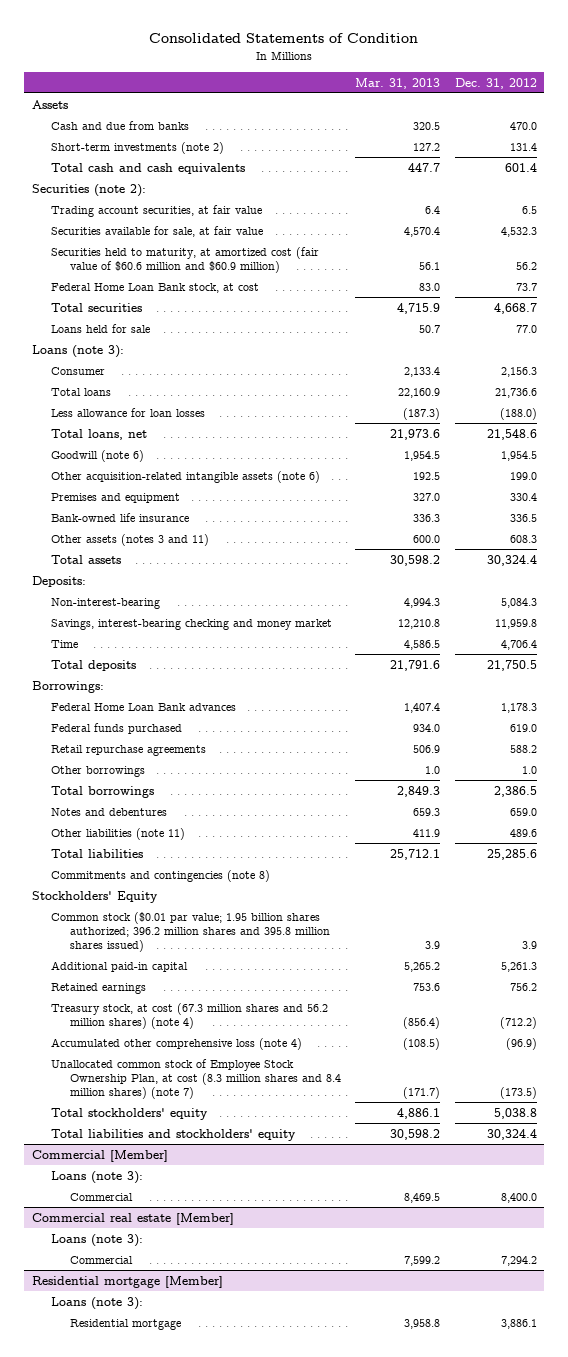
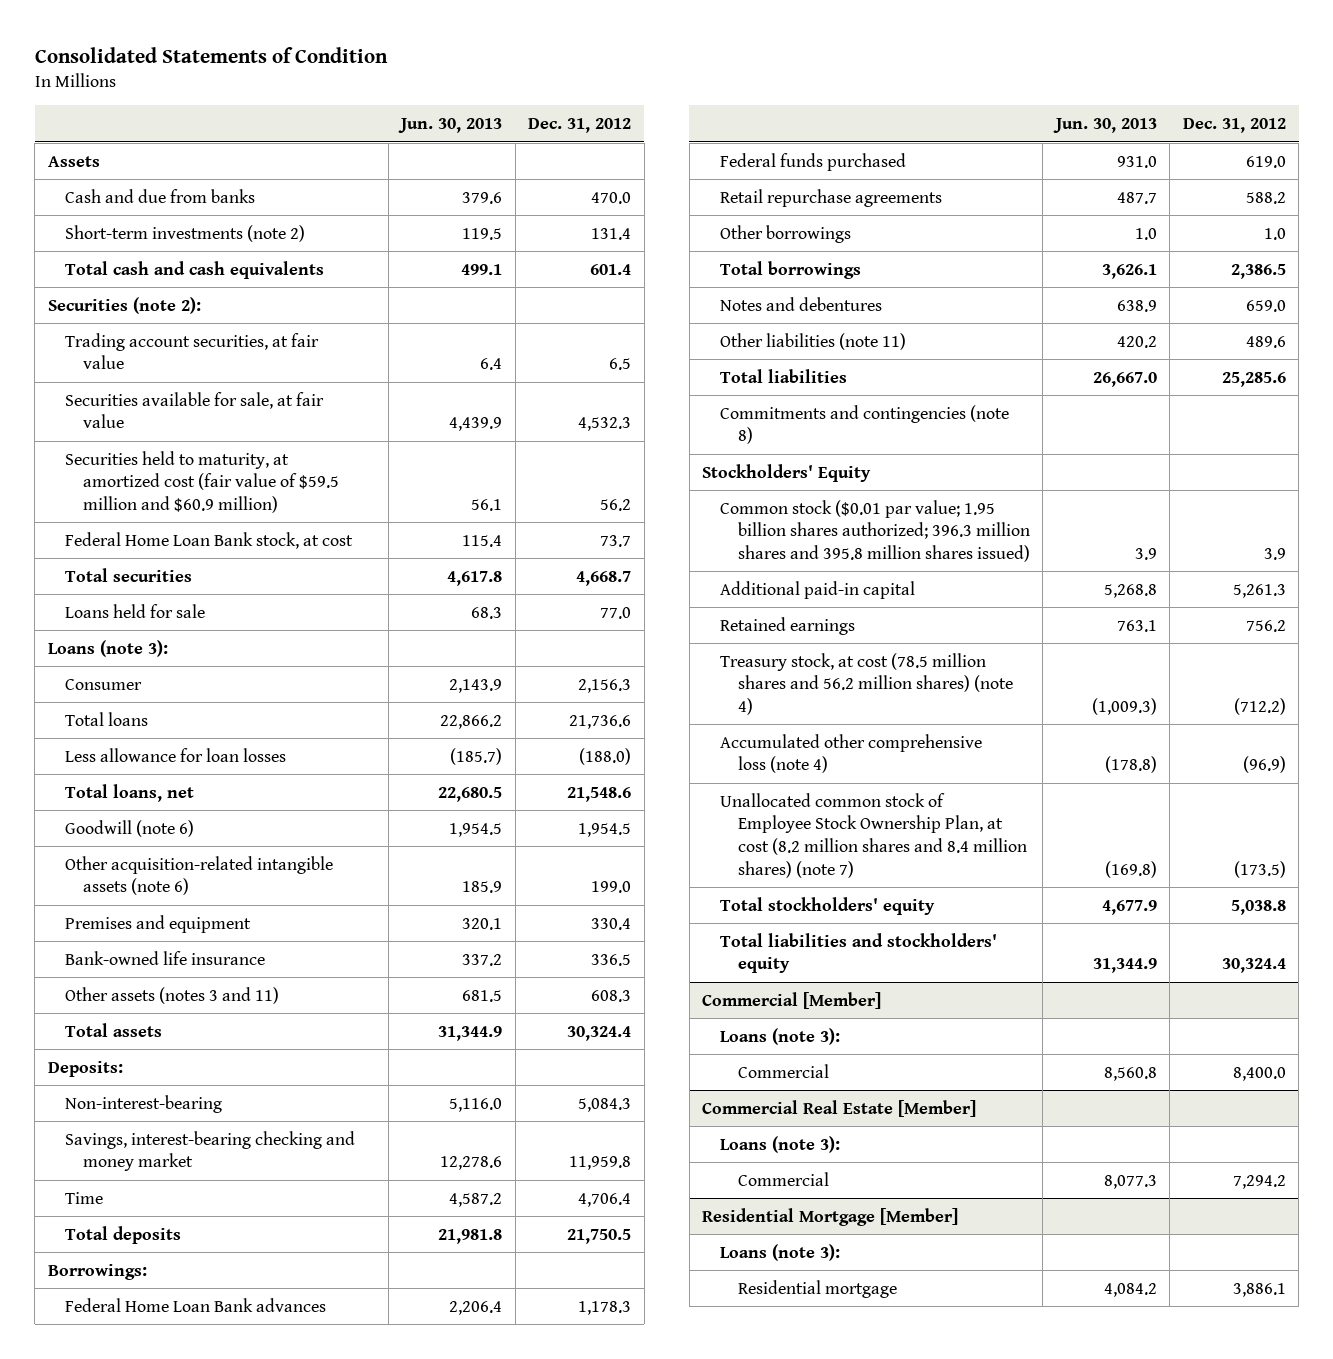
- | Mar. 31, 2013 | Dec. 31, 2012
+ | Jun. 30, 2013 | Dec. 31, 2012
- Securities held to maturity, at amortized cost (fair value of $60.6 million and $60.9 million) | 56.1 | 56.2
+ Securities held to maturity, at amortized cost (fair value of $59.5 million and $60.9 million) | 56.1 | 56.2
- Common stock ($0.01 par value; 1.95 billion shares authorized; 396.2 million shares and 395.8 million shares issued) | 3.9 | 3.9
+ Common stock ($0.01 par value; 1.95 billion shares authorized; 396.3 million shares and 395.8 million shares issued) | 3.9 | 3.9
- Treasury stock, at cost (67.3 million shares and 56.2 million shares) (note 4) | (856.4) | (712.2)
+ Treasury stock, at cost (78.5 million shares and 56.2 million shares) (note 4) | (1,009.3) | (712.2)
- Unallocated common stock of Employee Stock Ownership Plan, at cost (8.3 million shares and 8.4 million shares) (note 7) | (171.7) | (173.5)
+ Unallocated common stock of Employee Stock Ownership Plan, at cost (8.2 million shares and 8.4 million shares) (note 7) | (169.8) | (173.5)
- Commercial real estate [Member]
+ Commercial Real Estate [Member]
- Residential mortgage [Member]
+ Residential Mortgage [Member]

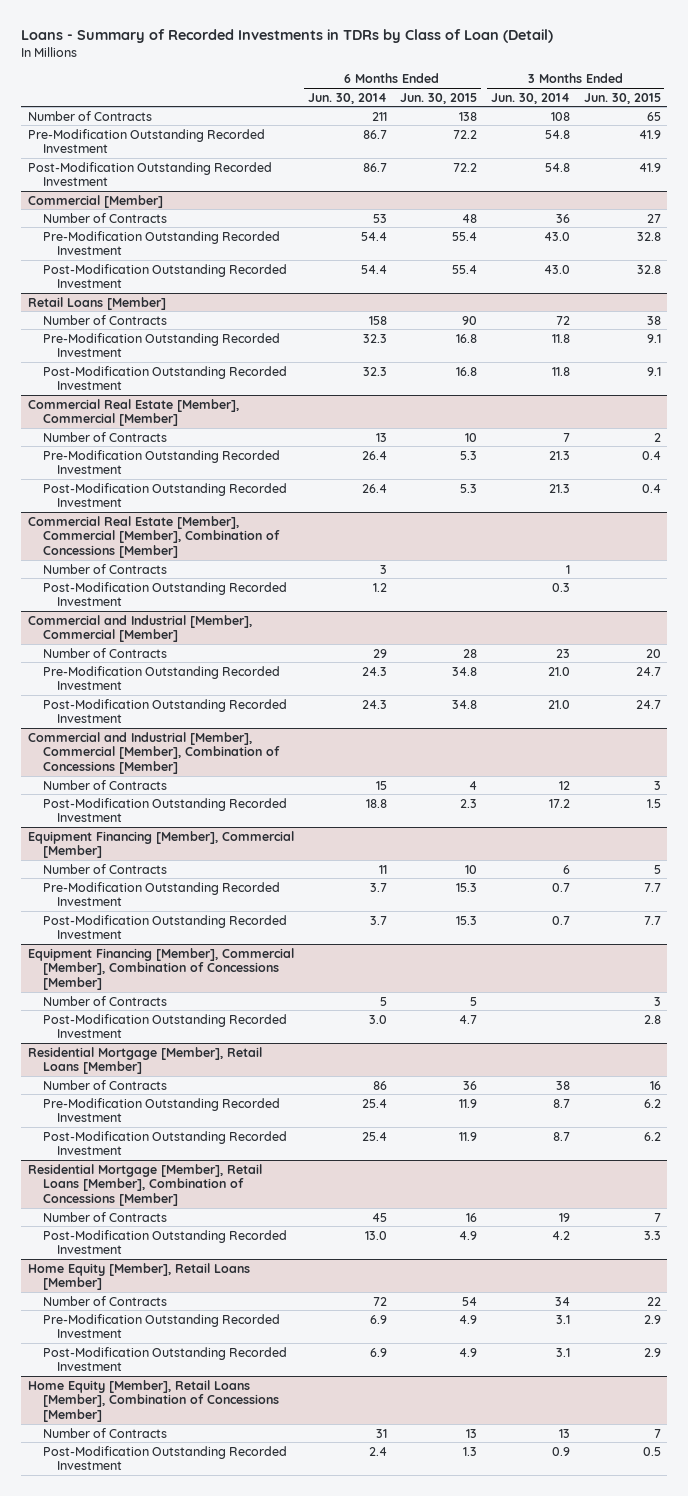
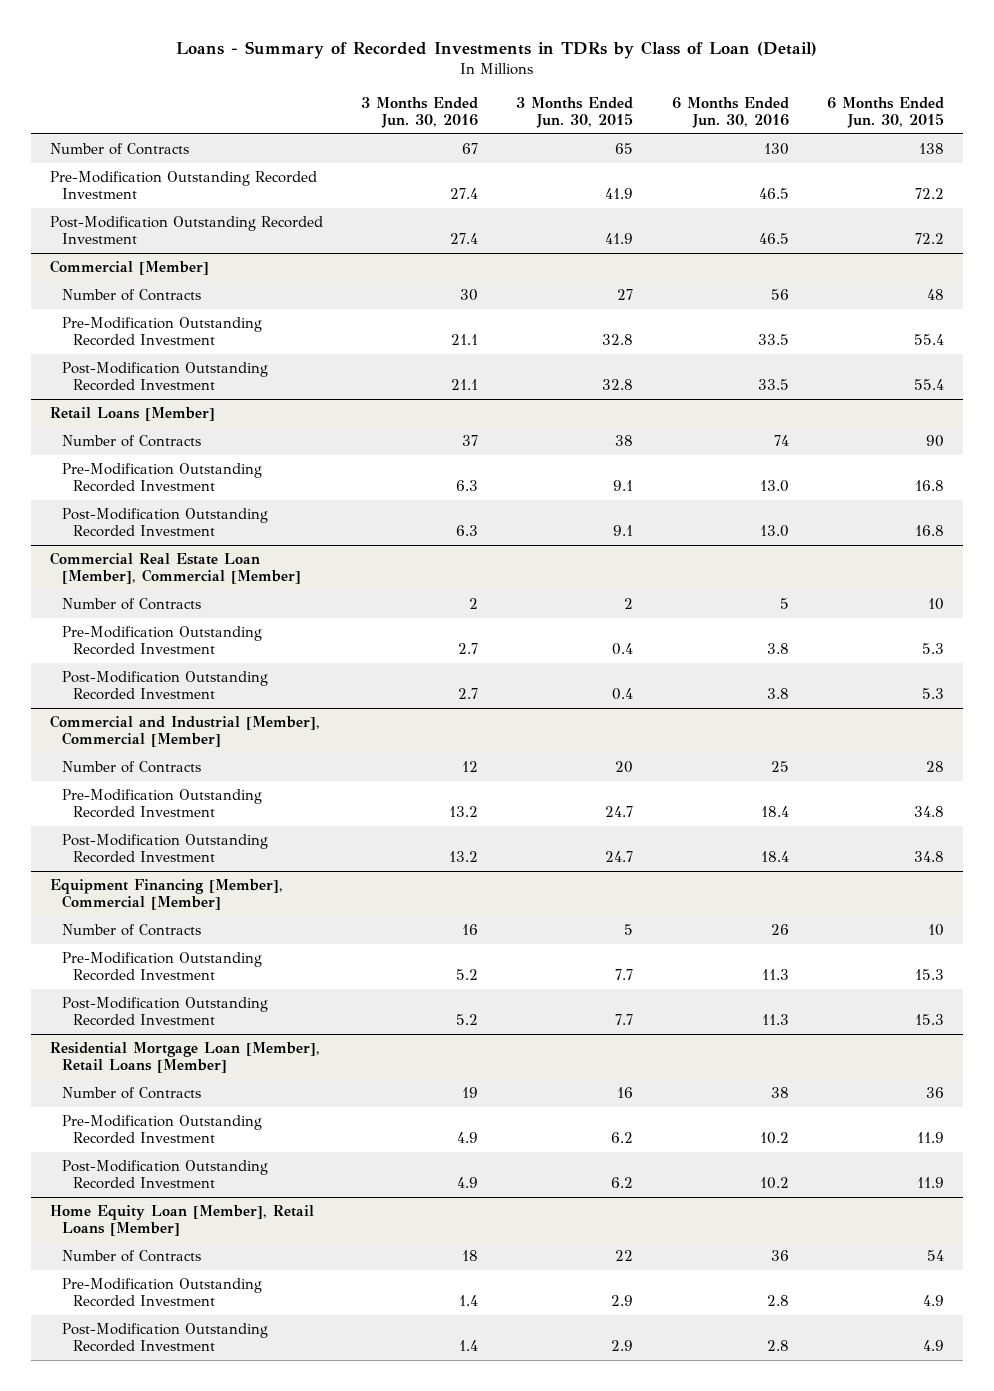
- | 6 Months Ended Jun. 30, 2014 | 6 Months Ended Jun. 30, 2015 | 3 Months Ended Jun. 30, 2014 | 3 Months Ended Jun. 30, 2015
+ | 3 Months Ended Jun. 30, 2016 | 3 Months Ended Jun. 30, 2015 | 6 Months Ended Jun. 30, 2016 | 6 Months Ended Jun. 30, 2015
- Commercial Real Estate [Member], Commercial [Member]
+ Commercial Real Estate Loan [Member], Commercial [Member]
- Commercial Real Estate [Member], Commercial [Member], Combination of Concessions [Member]
- Number of Contracts | 3 | | 1 |
- Post-Modification Outstanding Recorded Investment | 1.2 | | 0.3 |
- Commercial and Industrial [Member], Commercial [Member], Combination of Concessions [Member]
- Number of Contracts | 15 | 4 | 12 | 3
- Post-Modification Outstanding Recorded Investment | 18.8 | 2.3 | 17.2 | 1.5
- Equipment Financing [Member], Commercial [Member], Combination of Concessions [Member]
- Number of Contracts | 5 | 5 | | 3
- Post-Modification Outstanding Recorded Investment | 3.0 | 4.7 | | 2.8
- Residential Mortgage [Member], Retail Loans [Member]
+ Residential Mortgage Loan [Member], Retail Loans [Member]
- Residential Mortgage [Member], Retail Loans [Member], Combination of Concessions [Member]
- Number of Contracts | 45 | 16 | 19 | 7
- Post-Modification Outstanding Recorded Investment | 13.0 | 4.9 | 4.2 | 3.3
- Home Equity [Member], Retail Loans [Member]
+ Home Equity Loan [Member], Retail Loans [Member]
- Home Equity [Member], Retail Loans [Member], Combination of Concessions [Member]
- Number of Contracts | 31 | 13 | 13 | 7
- Post-Modification Outstanding Recorded Investment | 2.4 | 1.3 | 0.9 | 0.5

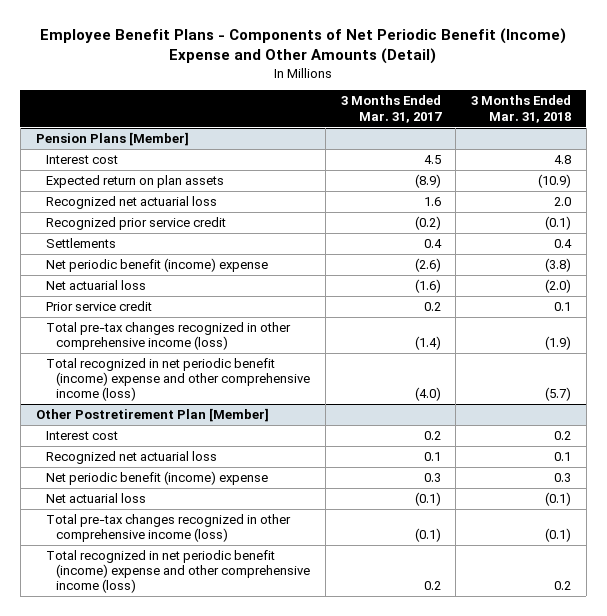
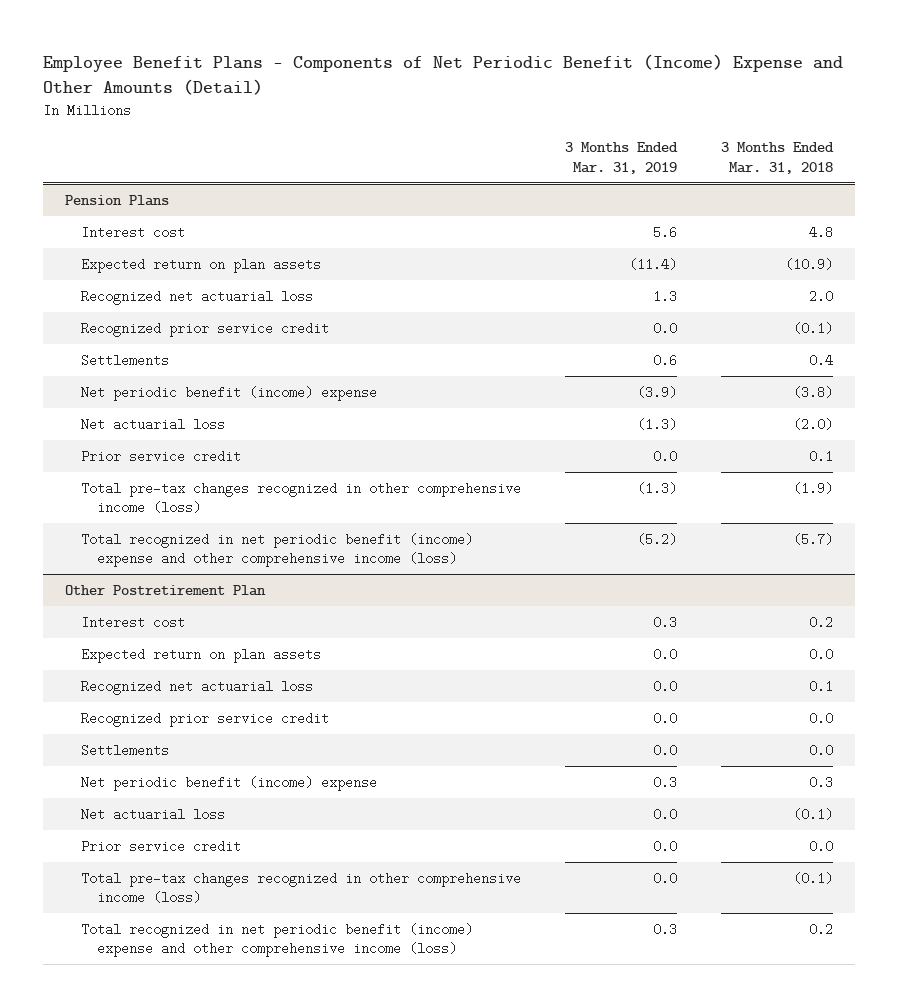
- | 3 Months Ended Mar. 31, 2017 | 3 Months Ended Mar. 31, 2018
+ | 3 Months Ended Mar. 31, 2019 | 3 Months Ended Mar. 31, 2018
- Pension Plans [Member]
+ Pension Plans
- Other Postretirement Plan [Member]
+ Other Postretirement Plan
+ Expected return on plan assets | 0.0 | 0.0
+ Recognized prior service credit | 0.0 | 0.0
+ Settlements | 0.0 | 0.0
+ Prior service credit | 0.0 | 0.0

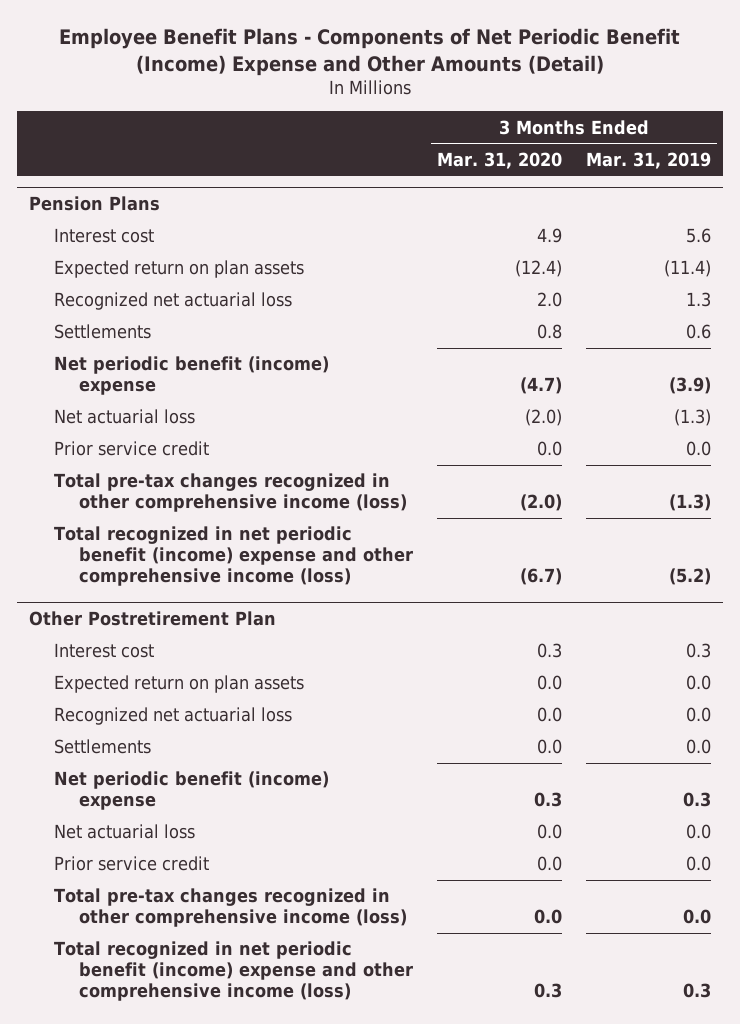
- | 3 Months Ended Mar. 31, 2019 | 3 Months Ended Mar. 31, 2018
+ | 3 Months Ended Mar. 31, 2020 | 3 Months Ended Mar. 31, 2019
@ Pension Plans
- Recognized prior service credit | 0.0 | (0.1)
@ Other Postretirement Plan
- Recognized prior service credit | 0.0 | 0.0

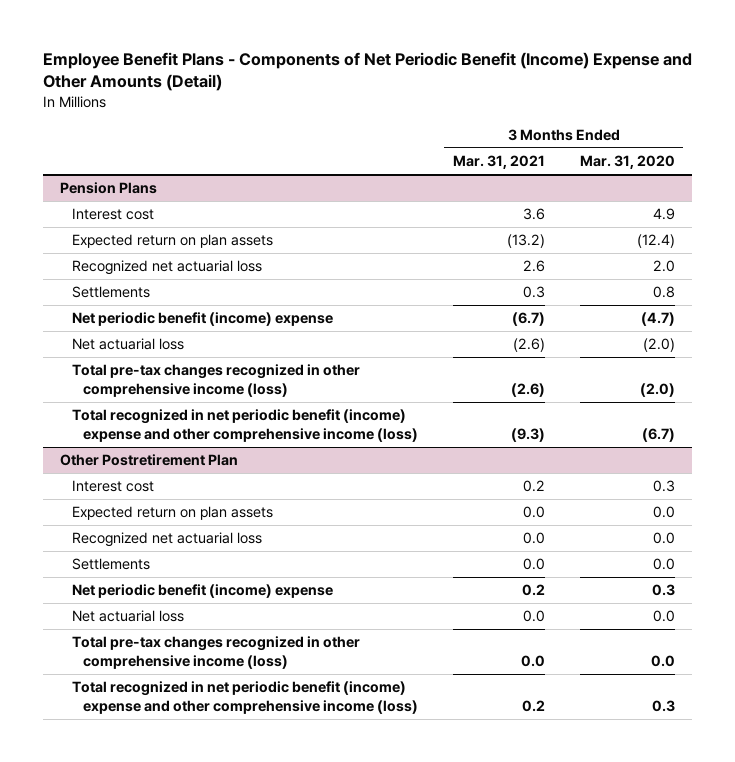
- | 3 Months Ended Mar. 31, 2020 | 3 Months Ended Mar. 31, 2019
+ | 3 Months Ended Mar. 31, 2021 | 3 Months Ended Mar. 31, 2020
@ Pension Plans
- Prior service credit | 0.0 | 0.0
@ Other Postretirement Plan
- Prior service credit | 0.0 | 0.0

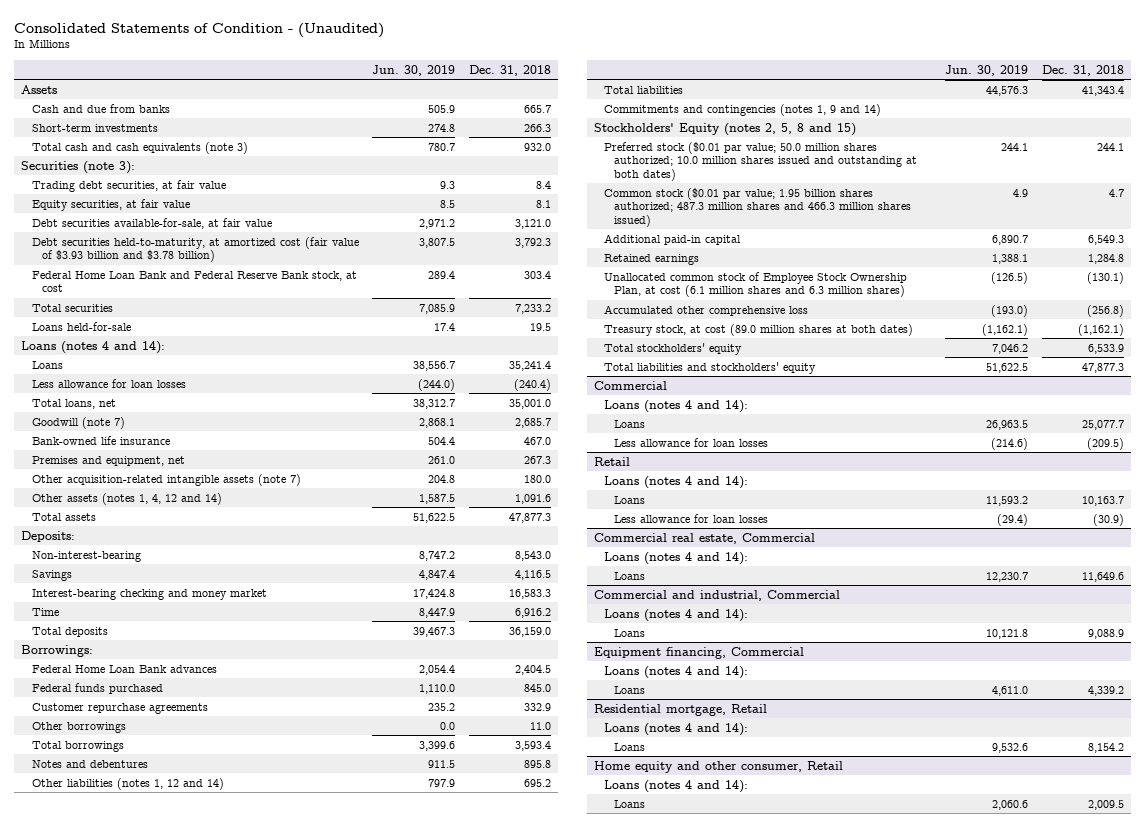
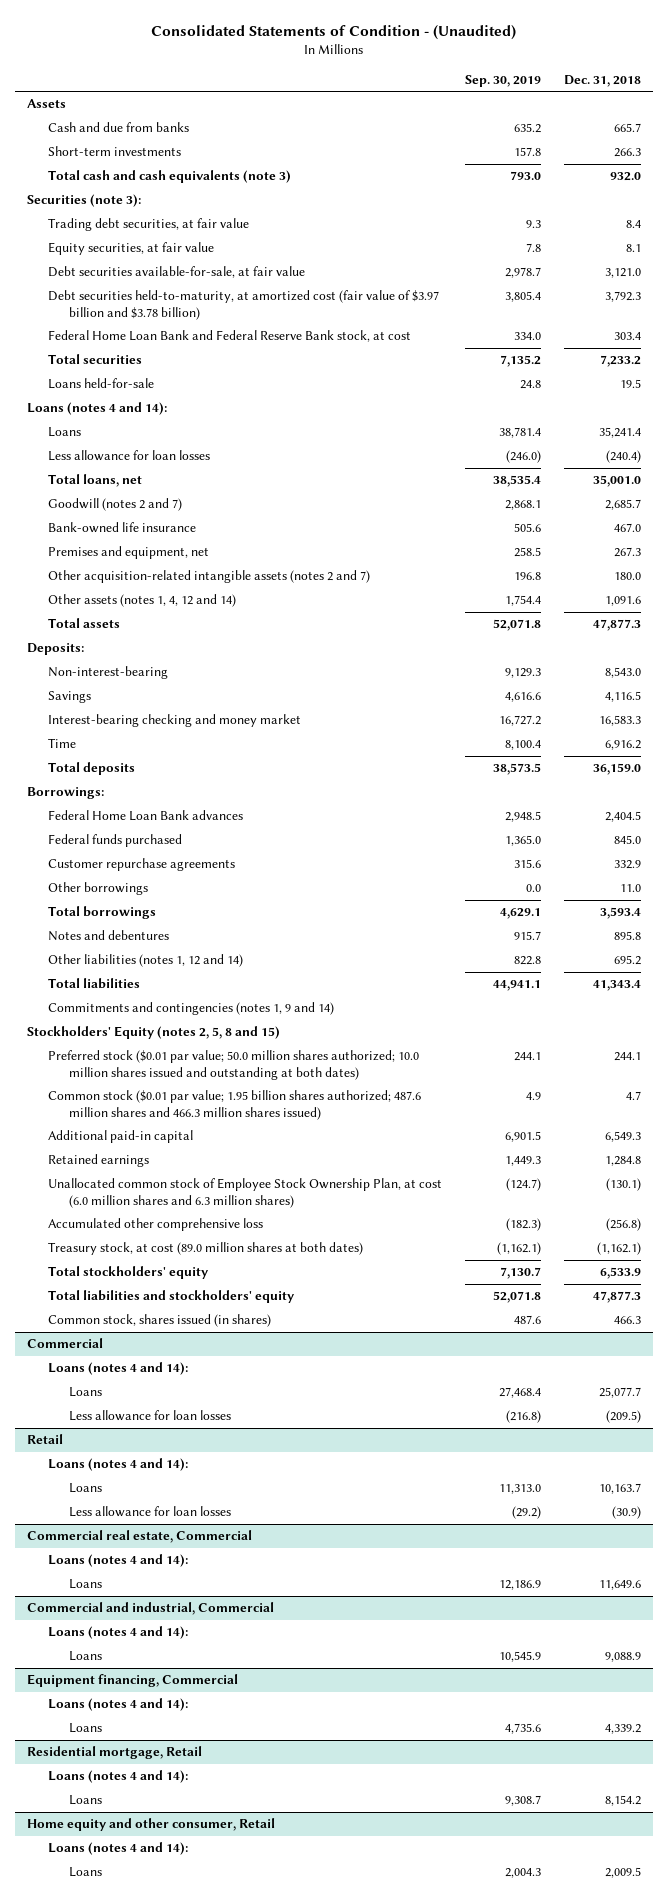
- | Jun. 30, 2019 | Dec. 31, 2018
+ | Sep. 30, 2019 | Dec. 31, 2018
- Debt securities held-to-maturity, at amortized cost (fair value of $3.93 billion and $3.78 billion) | 3,807.5 | 3,792.3
+ Debt securities held-to-maturity, at amortized cost (fair value of $3.97 billion and $3.78 billion) | 3,805.4 | 3,792.3
- Goodwill (note 7) | 2,868.1 | 2,685.7
+ Goodwill (notes 2 and 7) | 2,868.1 | 2,685.7
- Other acquisition-related intangible assets (note 7) | 204.8 | 180.0
+ Other acquisition-related intangible assets (notes 2 and 7) | 196.8 | 180.0
- Common stock ($0.01 par value; 1.95 billion shares authorized; 487.3 million shares and 466.3 million shares issued) | 4.9 | 4.7
+ Common stock ($0.01 par value; 1.95 billion shares authorized; 487.6 million shares and 466.3 million shares issued) | 4.9 | 4.7
- Unallocated common stock of Employee Stock Ownership Plan, at cost (6.1 million shares and 6.3 million shares) | (126.5) | (130.1)
+ Unallocated common stock of Employee Stock Ownership Plan, at cost (6.0 million shares and 6.3 million shares) | (124.7) | (130.1)
+ Common stock, shares issued (in shares) | 487.6 | 466.3

